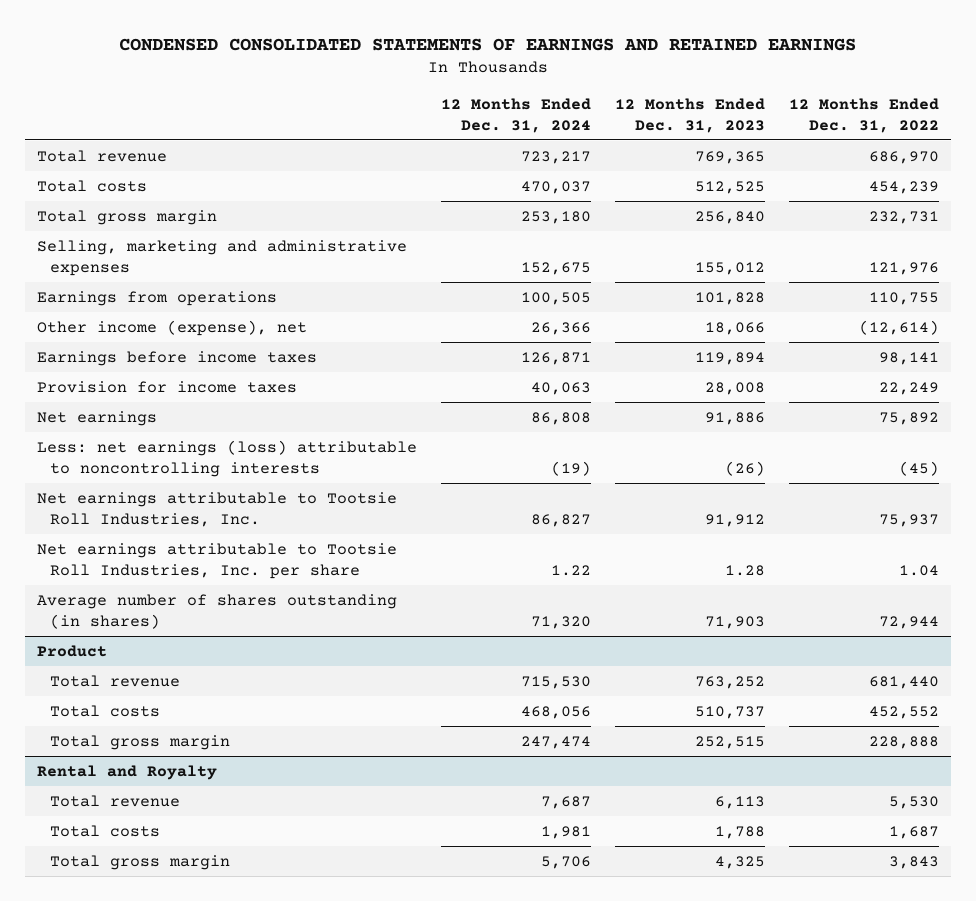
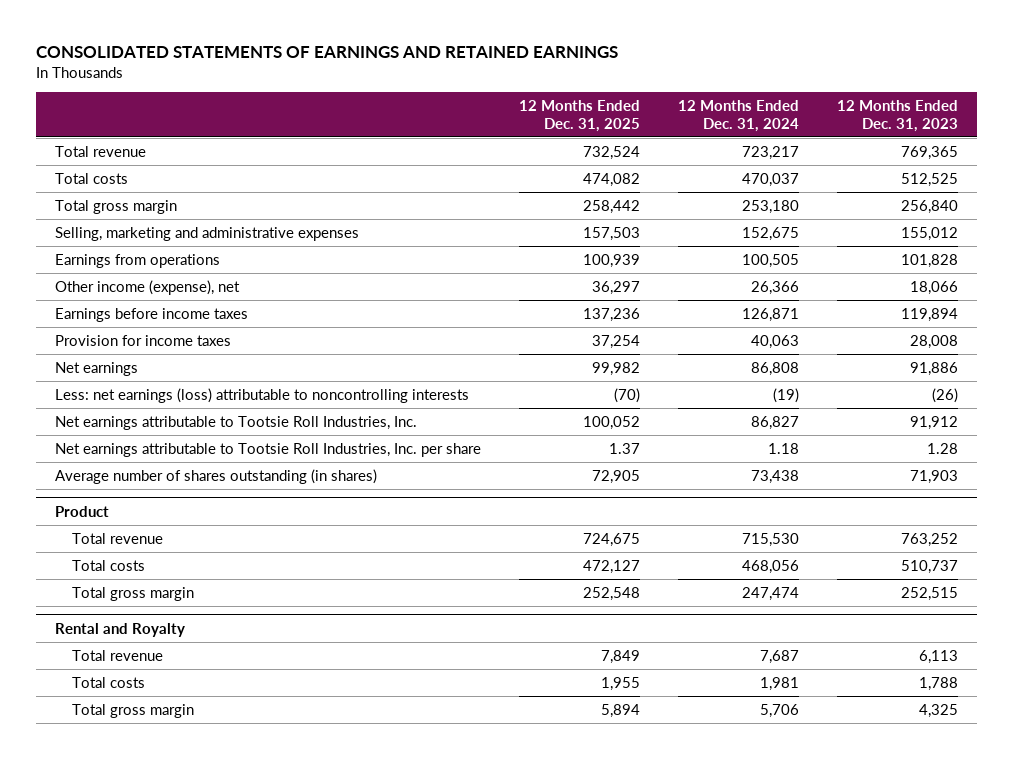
- CONDENSED CONSOLIDATED STATEMENTS OF EARNINGS AND RETAINED EARNINGS
+ CONSOLIDATED STATEMENTS OF EARNINGS AND RETAINED EARNINGS
- | 12 Months Ended Dec. 31, 2024 | 12 Months Ended Dec. 31, 2023 | 12 Months Ended Dec. 31, 2022
+ | 12 Months Ended Dec. 31, 2025 | 12 Months Ended Dec. 31, 2024 | 12 Months Ended Dec. 31, 2023
- Net earnings attributable to Tootsie Roll Industries, Inc. per share | 1.22 | 1.28 | 1.04
- Average number of shares outstanding (in shares) | 71,320 | 71,903 | 72,944
+ Net earnings attributable to Tootsie Roll Industries, Inc. per share | 1.37 | 1.18 | 1.28
+ Average number of shares outstanding (in shares) | 72,905 | 73,438 | 71,903

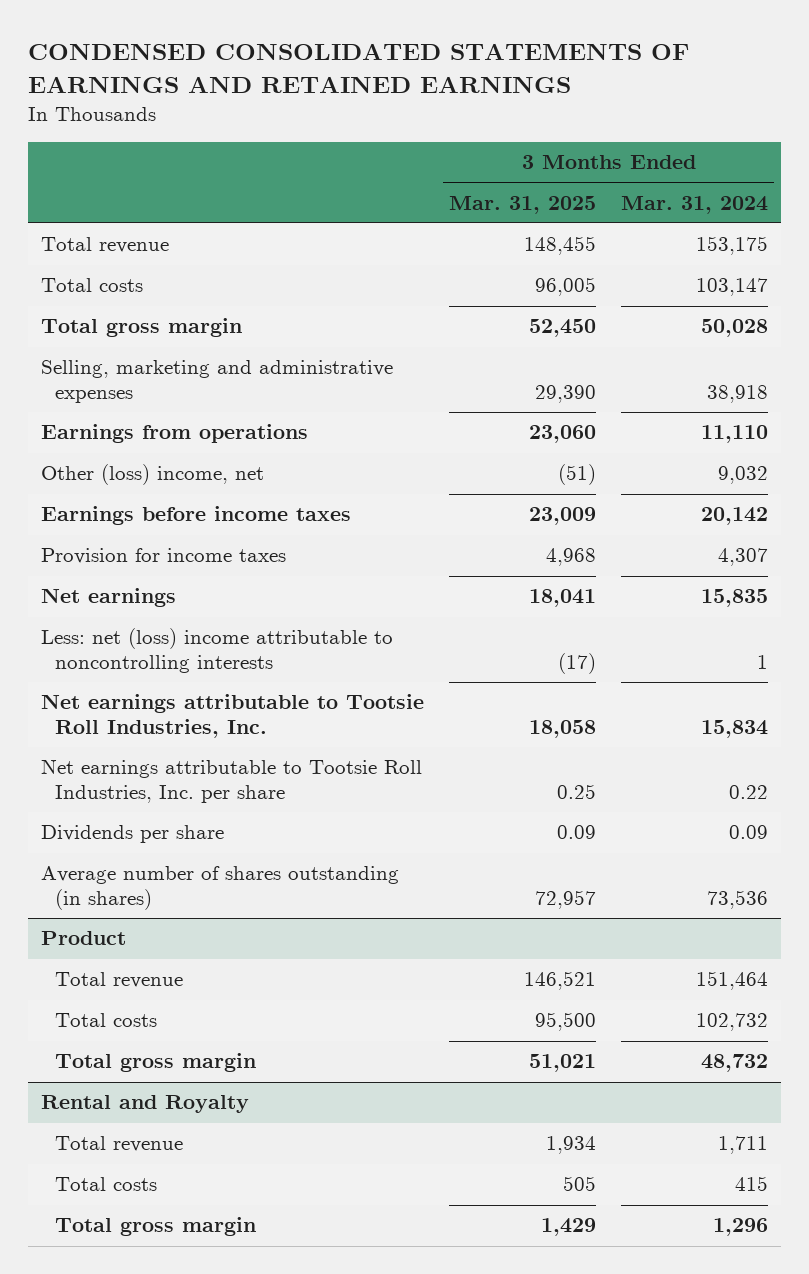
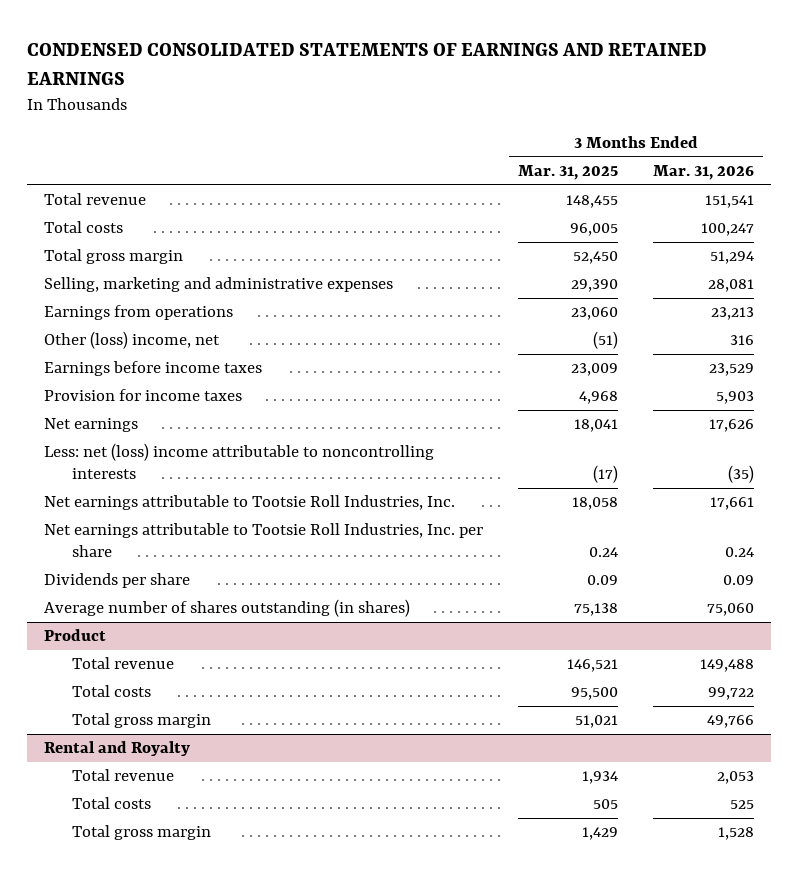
- | 3 Months Ended Mar. 31, 2025 | 3 Months Ended Mar. 31, 2024
+ | 3 Months Ended Mar. 31, 2025 | 3 Months Ended Mar. 31, 2026
- Net earnings attributable to Tootsie Roll Industries, Inc. per share | 0.25 | 0.22
+ Net earnings attributable to Tootsie Roll Industries, Inc. per share | 0.24 | 0.24
- Average number of shares outstanding (in shares) | 72,957 | 73,536
+ Average number of shares outstanding (in shares) | 75,138 | 75,060

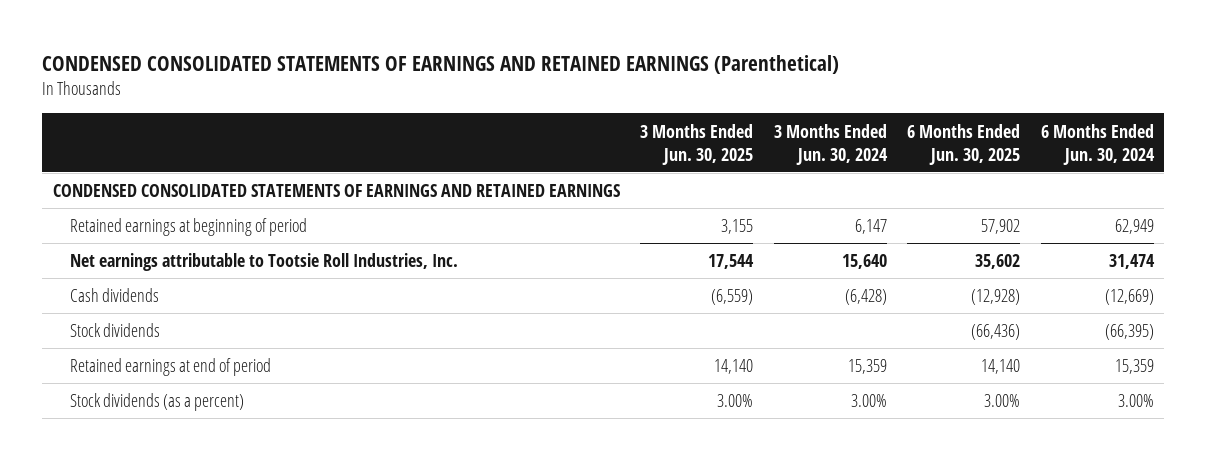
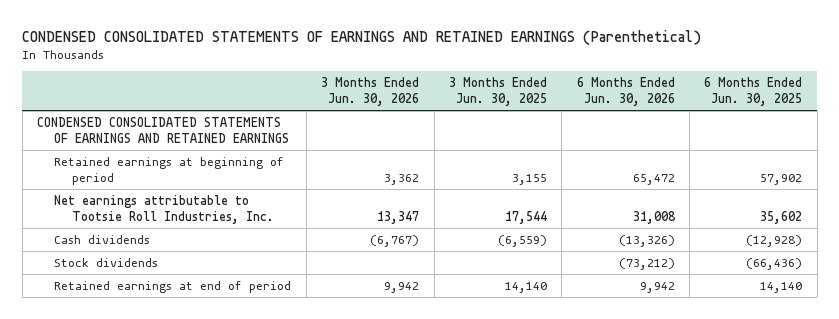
- | 3 Months Ended Jun. 30, 2025 | 3 Months Ended Jun. 30, 2024 | 6 Months Ended Jun. 30, 2025 | 6 Months Ended Jun. 30, 2024
+ | 3 Months Ended Jun. 30, 2026 | 3 Months Ended Jun. 30, 2025 | 6 Months Ended Jun. 30, 2026 | 6 Months Ended Jun. 30, 2025
- Stock dividends (as a percent) | 3.00% | 3.00% | 3.00% | 3.00%

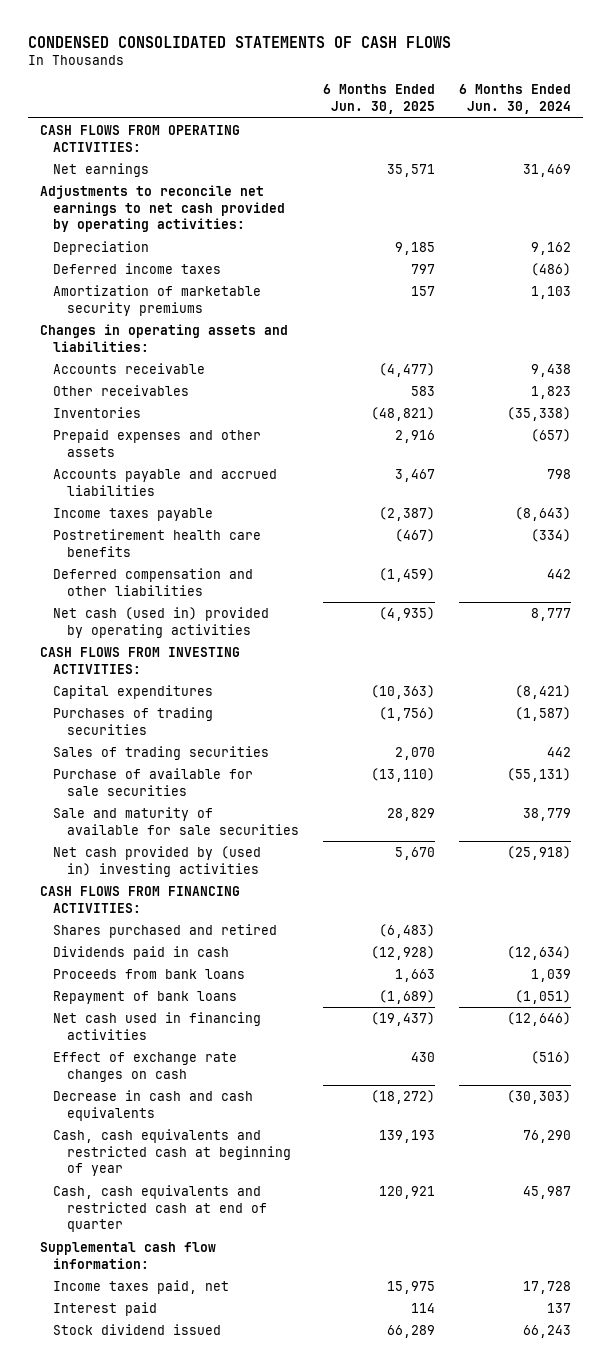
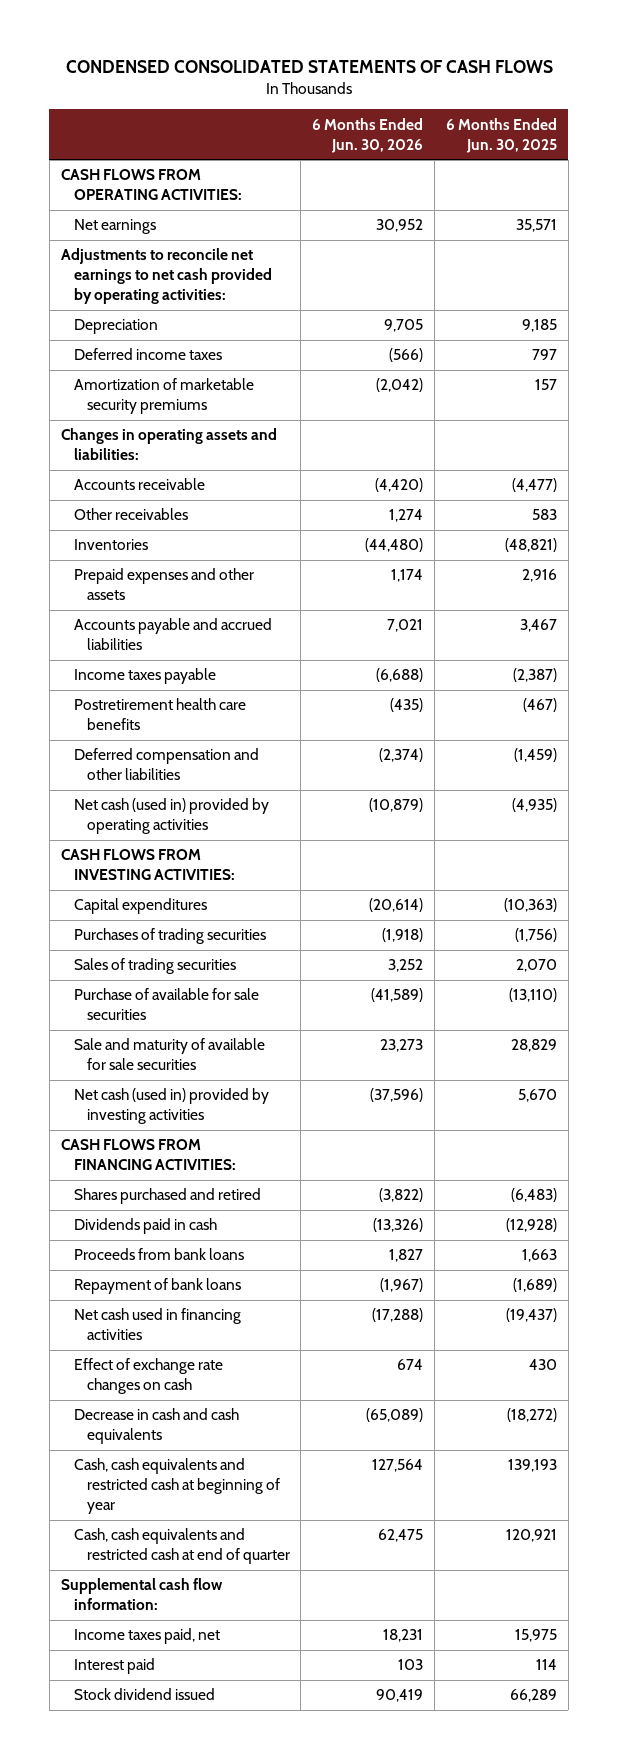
- | 6 Months Ended Jun. 30, 2025 | 6 Months Ended Jun. 30, 2024
+ | 6 Months Ended Jun. 30, 2026 | 6 Months Ended Jun. 30, 2025
- Net cash provided by (used in) investing activities | 5,670 | (25,918)
+ Net cash (used in) provided by investing activities | (37,596) | 5,670

